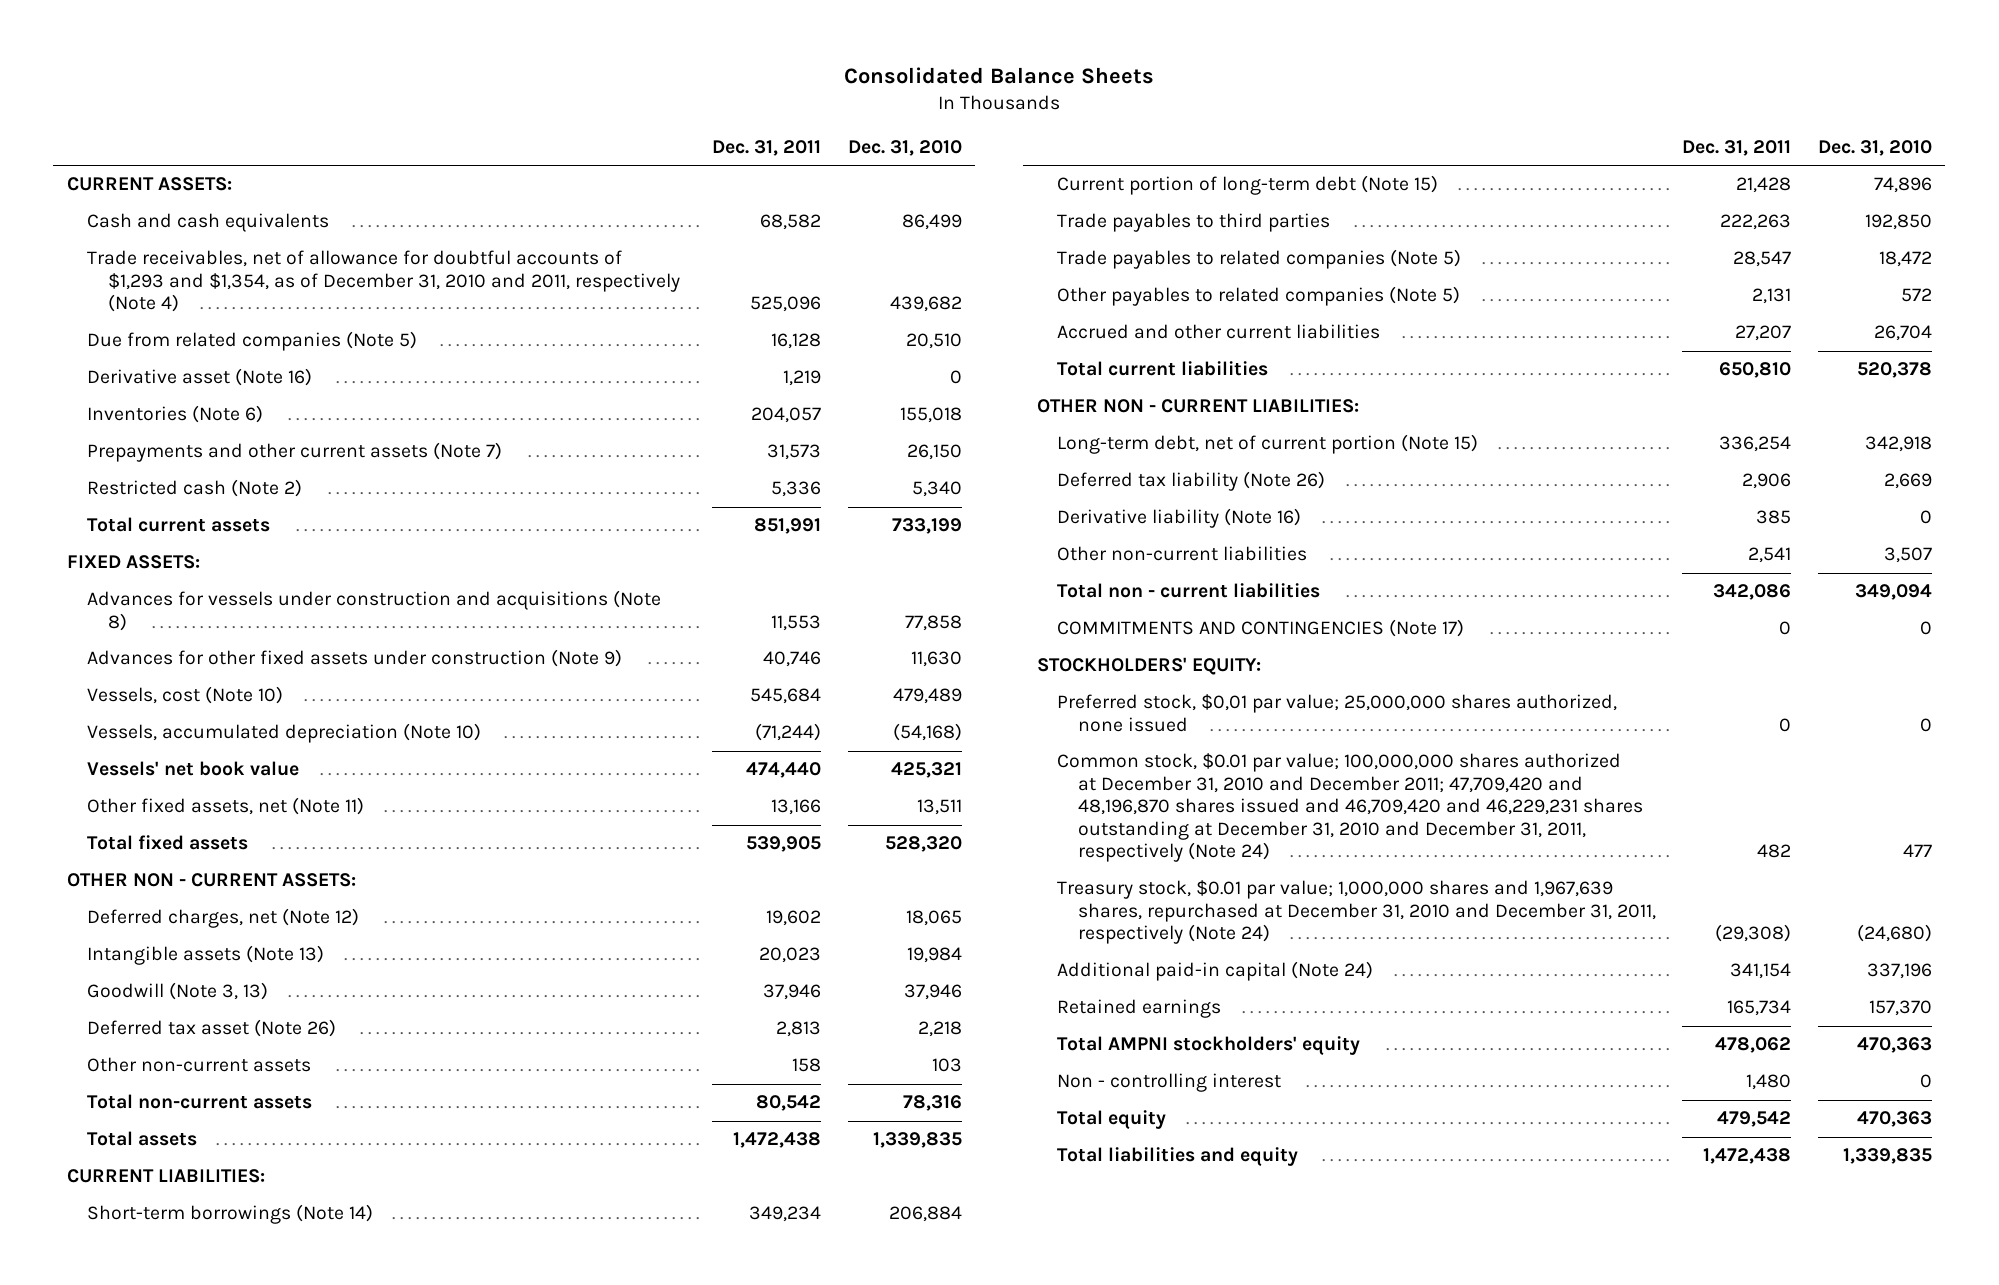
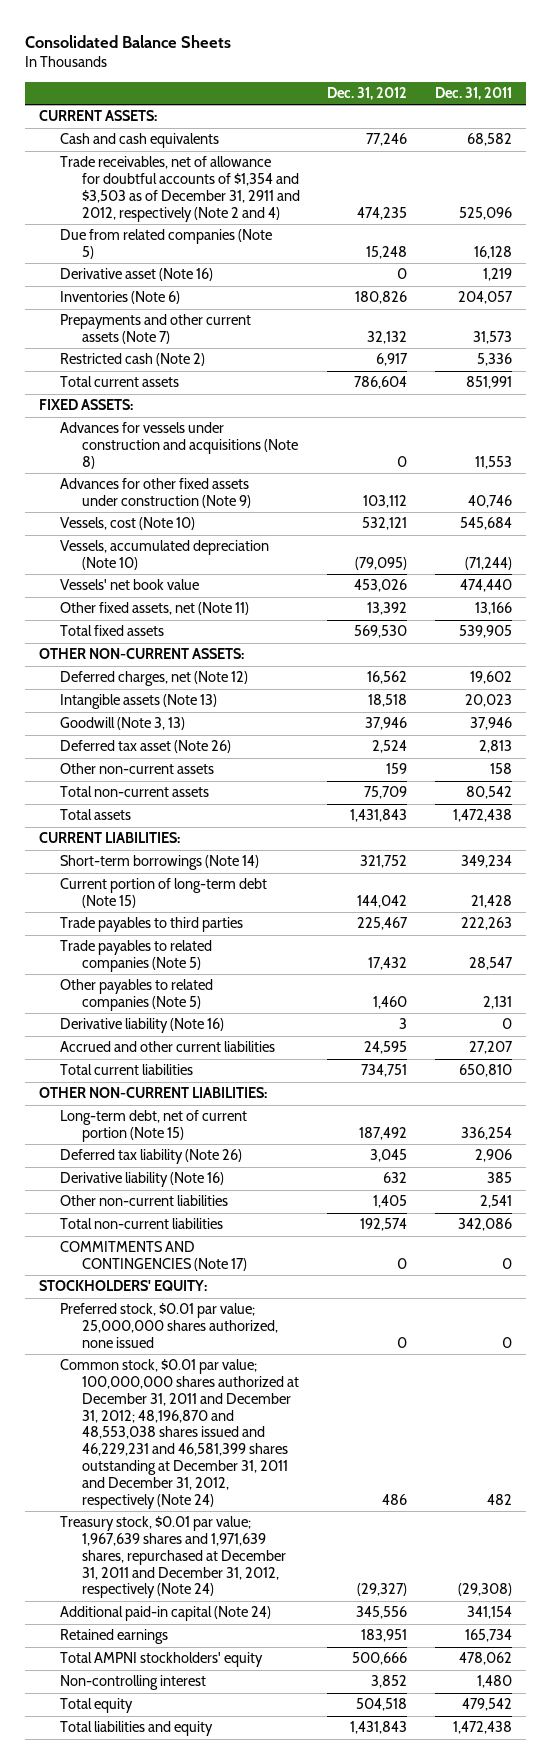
- | Dec. 31, 2011 | Dec. 31, 2010
+ | Dec. 31, 2012 | Dec. 31, 2011
- Trade receivables, net of allowance for doubtful accounts of $1,293 and $1,354, as of December 31, 2010 and 2011, respectively (Note 4) | 525,096 | 439,682
+ Trade receivables, net of allowance for doubtful accounts of $1,354 and $3,503 as of December 31, 2911 and 2012, respectively (Note 2 and 4) | 474,235 | 525,096
- OTHER NON - CURRENT ASSETS:
+ OTHER NON-CURRENT ASSETS:
+ Derivative liability (Note 16) | 3 | 0
- OTHER NON - CURRENT LIABILITIES:
+ OTHER NON-CURRENT LIABILITIES:
- Total non - current liabilities | 342,086 | 349,094
+ Total non-current liabilities | 192,574 | 342,086
- Preferred stock, $0,01 par value; 25,000,000 shares authorized, none issued | 0 | 0
- Common stock, $0.01 par value; 100,000,000 shares authorized at December 31, 2010 and December 2011; 47,709,420 and 48,196,870 shares issued and 46,709,420 and 46,229,231 shares outstanding at December 31, 2010 and December 31, 2011, respectively (Note 24) | 482 | 477
- Treasury stock, $0.01 par value; 1,000,000 shares and 1,967,639 shares, repurchased at December 31, 2010 and December 31, 2011, respectively (Note 24) | (29,308) | (24,680)
+ Preferred stock, $0.01 par value; 25,000,000 shares authorized, none issued | 0 | 0
+ Common stock, $0.01 par value; 100,000,000 shares authorized at December 31, 2011 and December 31, 2012; 48,196,870 and 48,553,038 shares issued and 46,229,231 and 46,581,399 shares outstanding at December 31, 2011 and December 31, 2012, respectively (Note 24) | 486 | 482
+ Treasury stock, $0.01 par value; 1,967,639 shares and 1,971,639 shares, repurchased at December 31, 2011 and December 31, 2012, respectively (Note 24) | (29,327) | (29,308)
- Non - controlling interest | 1,480 | 0
+ Non-controlling interest | 3,852 | 1,480

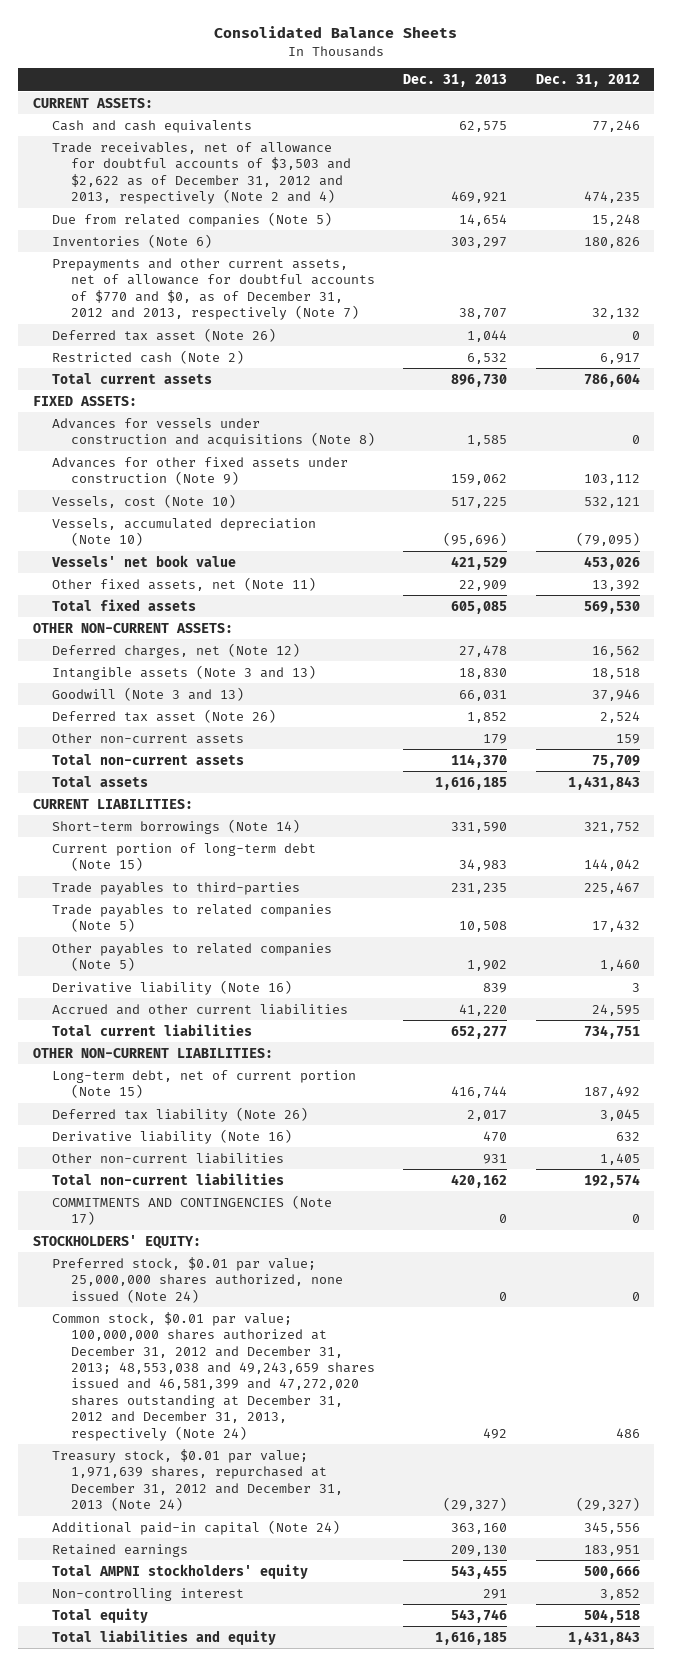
- | Dec. 31, 2012 | Dec. 31, 2011
+ | Dec. 31, 2013 | Dec. 31, 2012
- Trade receivables, net of allowance for doubtful accounts of $1,354 and $3,503 as of December 31, 2911 and 2012, respectively (Note 2 and 4) | 474,235 | 525,096
+ Trade receivables, net of allowance for doubtful accounts of $3,503 and $2,622 as of December 31, 2012 and 2013, respectively (Note 2 and 4) | 469,921 | 474,235
- Derivative asset (Note 16) | 0 | 1,219
- Prepayments and other current assets (Note 7) | 32,132 | 31,573
+ Prepayments and other current assets, net of allowance for doubtful accounts of $770 and $0, as of December 31, 2012 and 2013, respectively (Note 7) | 38,707 | 32,132
+ Deferred tax asset (Note 26) | 1,044 | 0
- Intangible assets (Note 13) | 18,518 | 20,023
- Goodwill (Note 3, 13) | 37,946 | 37,946
+ Intangible assets (Note 3 and 13) | 18,830 | 18,518
+ Goodwill (Note 3 and 13) | 66,031 | 37,946
- Trade payables to third parties | 225,467 | 222,263
+ Trade payables to third-parties | 231,235 | 225,467
- Preferred stock, $0.01 par value; 25,000,000 shares authorized, none issued | 0 | 0
- Common stock, $0.01 par value; 100,000,000 shares authorized at December 31, 2011 and December 31, 2012; 48,196,870 and 48,553,038 shares issued and 46,229,231 and 46,581,399 shares outstanding at December 31, 2011 and December 31, 2012, respectively (Note 24) | 486 | 482
- Treasury stock, $0.01 par value; 1,967,639 shares and 1,971,639 shares, repurchased at December 31, 2011 and December 31, 2012, respectively (Note 24) | (29,327) | (29,308)
+ Preferred stock, $0.01 par value; 25,000,000 shares authorized, none issued (Note 24) | 0 | 0
+ Common stock, $0.01 par value; 100,000,000 shares authorized at December 31, 2012 and December 31, 2013; 48,553,038 and 49,243,659 shares issued and 46,581,399 and 47,272,020 shares outstanding at December 31, 2012 and December 31, 2013, respectively (Note 24) | 492 | 486
+ Treasury stock, $0.01 par value; 1,971,639 shares, repurchased at December 31, 2012 and December 31, 2013 (Note 24) | (29,327) | (29,327)

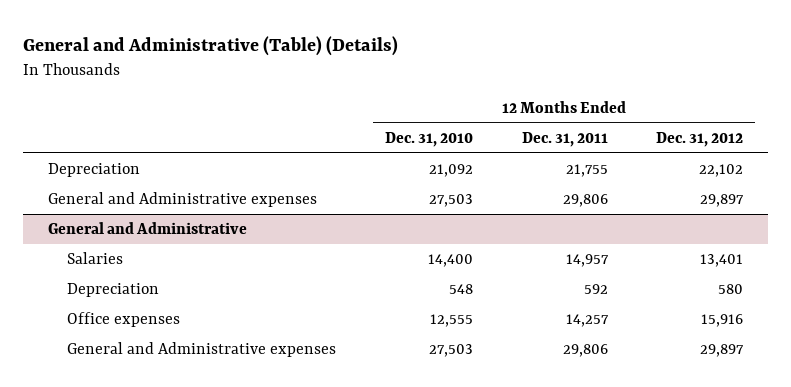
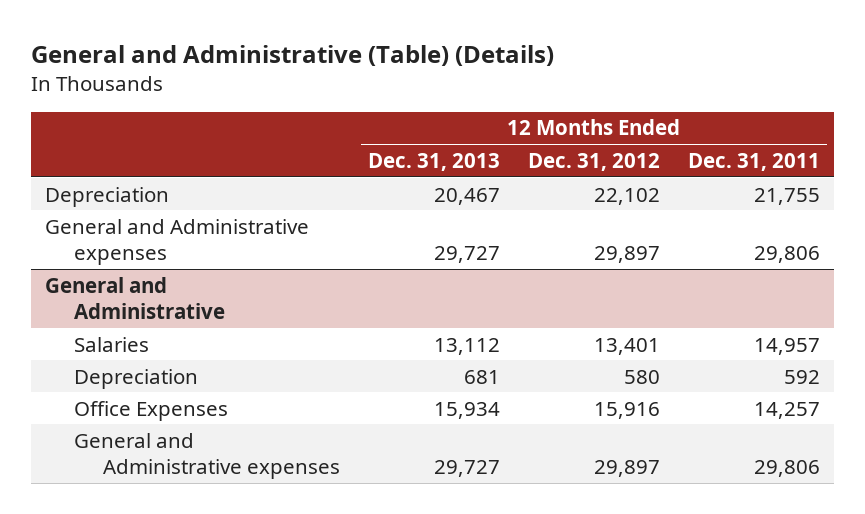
- | 12 Months Ended Dec. 31, 2010 | 12 Months Ended Dec. 31, 2011 | 12 Months Ended Dec. 31, 2012
+ | 12 Months Ended Dec. 31, 2013 | 12 Months Ended Dec. 31, 2012 | 12 Months Ended Dec. 31, 2011
@ General and Administrative
- Office expenses | 12,555 | 14,257 | 15,916
+ Office Expenses | 15,934 | 15,916 | 14,257

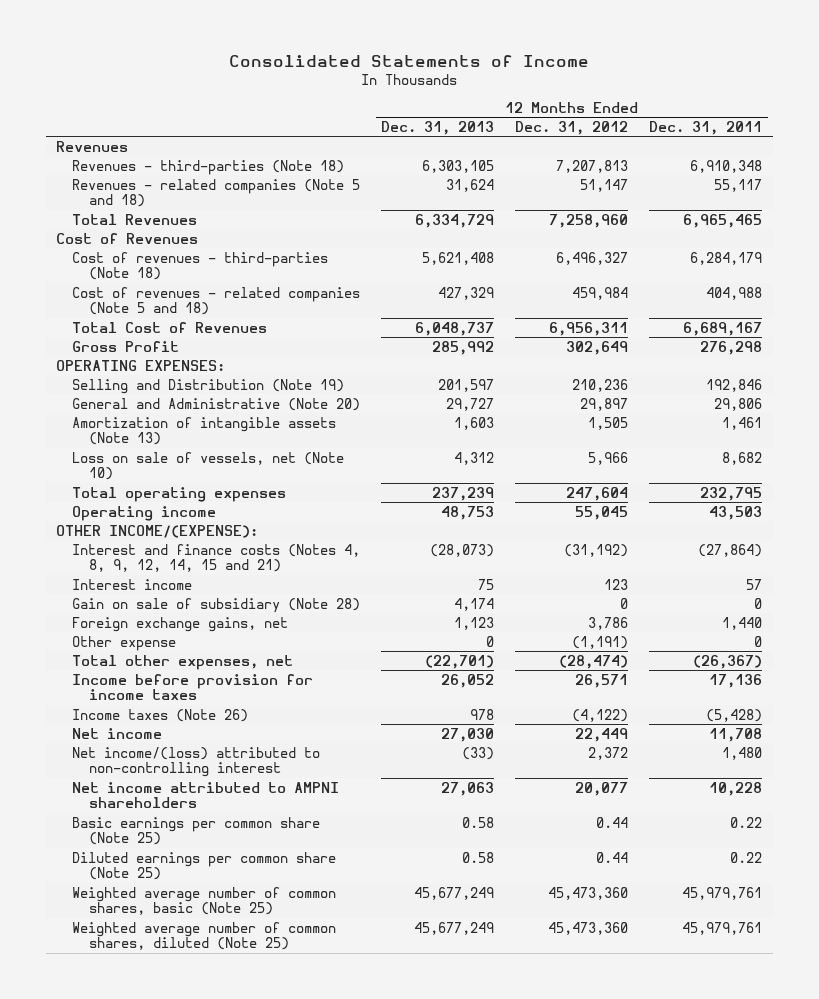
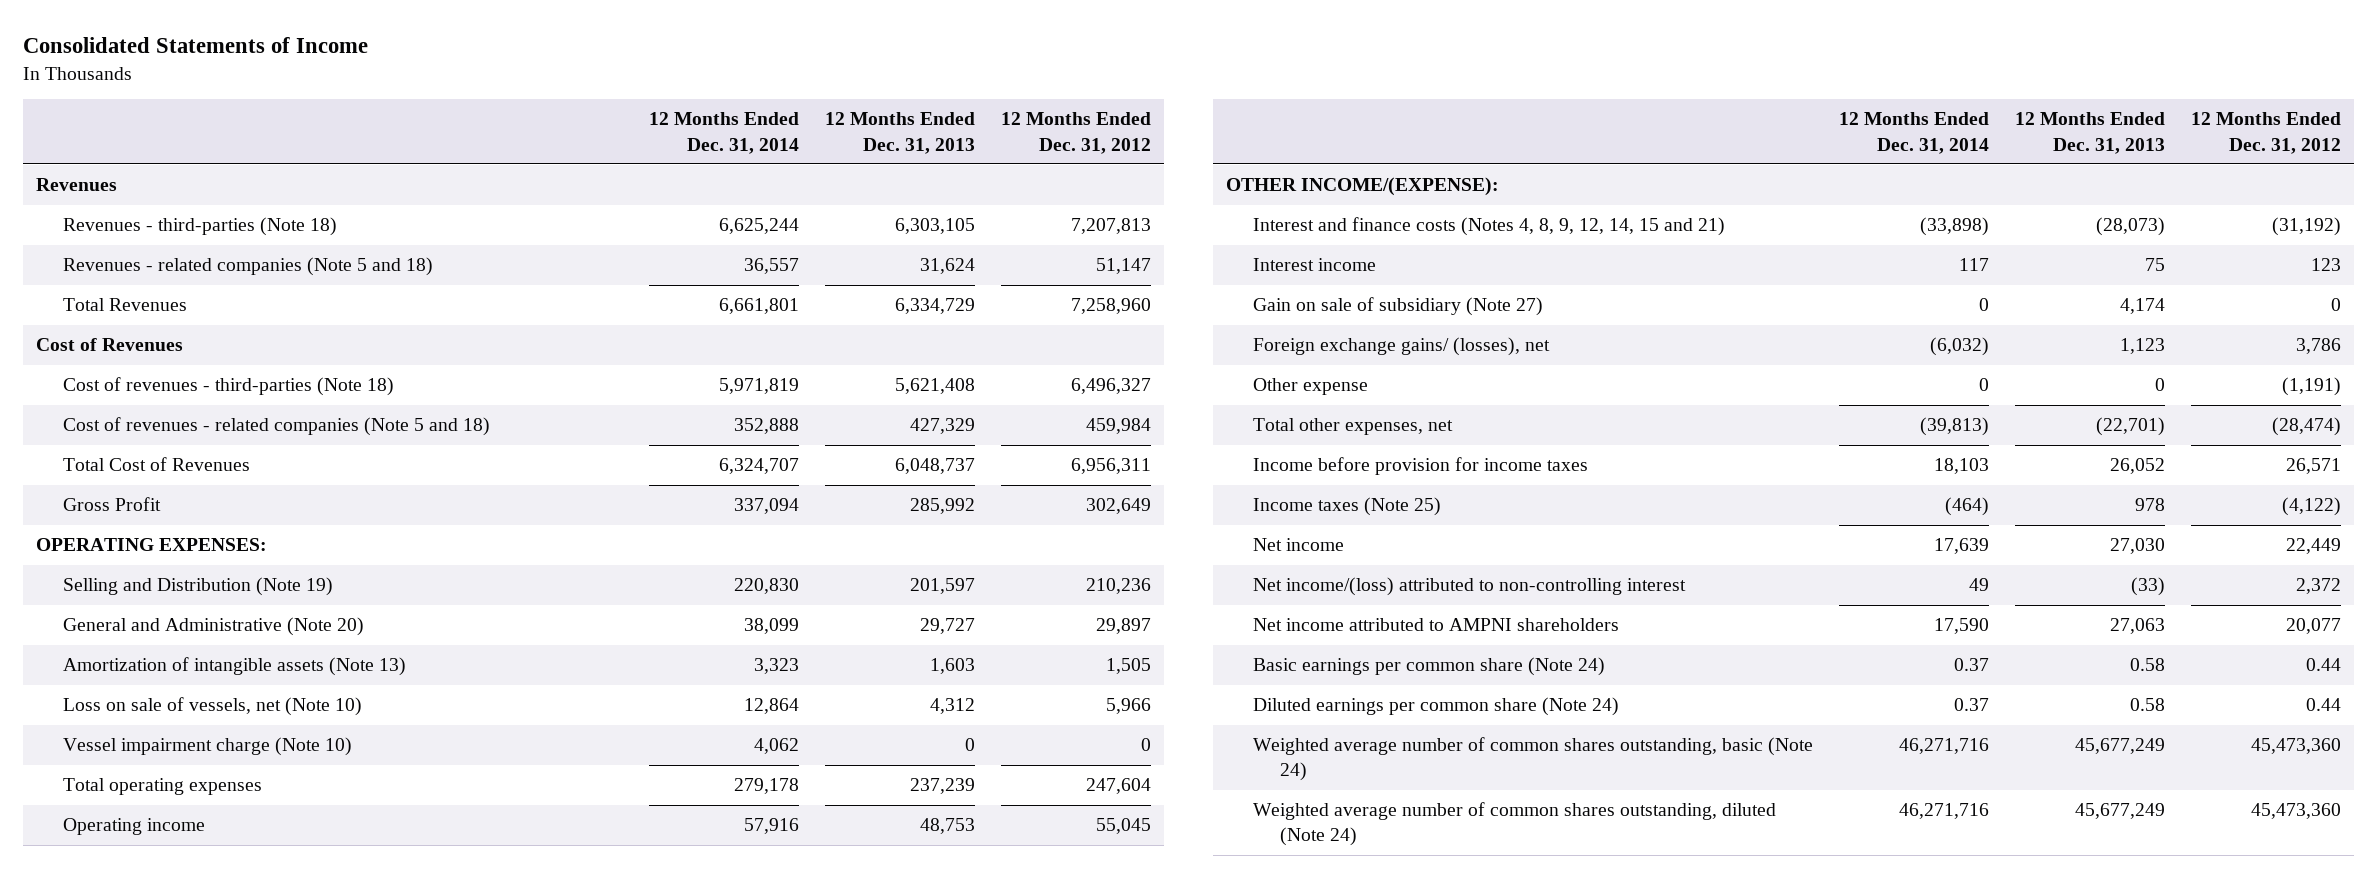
- | 12 Months Ended Dec. 31, 2013 | 12 Months Ended Dec. 31, 2012 | 12 Months Ended Dec. 31, 2011
+ | 12 Months Ended Dec. 31, 2014 | 12 Months Ended Dec. 31, 2013 | 12 Months Ended Dec. 31, 2012
+ Vessel impairment charge (Note 10) | 4,062 | 0 | 0
- Gain on sale of subsidiary (Note 28) | 4,174 | 0 | 0
- Foreign exchange gains, net | 1,123 | 3,786 | 1,440
+ Gain on sale of subsidiary (Note 27) | 0 | 4,174 | 0
+ Foreign exchange gains/ (losses), net | (6,032) | 1,123 | 3,786
- Income taxes (Note 26) | 978 | (4,122) | (5,428)
+ Income taxes (Note 25) | (464) | 978 | (4,122)
- Basic earnings per common share (Note 25) | 0.58 | 0.44 | 0.22
- Diluted earnings per common share (Note 25) | 0.58 | 0.44 | 0.22
- Weighted average number of common shares, basic (Note 25) | 45,677,249 | 45,473,360 | 45,979,761
- Weighted average number of common shares, diluted (Note 25) | 45,677,249 | 45,473,360 | 45,979,761
+ Basic earnings per common share (Note 24) | 0.37 | 0.58 | 0.44
+ Diluted earnings per common share (Note 24) | 0.37 | 0.58 | 0.44
+ Weighted average number of common shares outstanding, basic (Note 24) | 46,271,716 | 45,677,249 | 45,473,360
+ Weighted average number of common shares outstanding, diluted (Note 24) | 46,271,716 | 45,677,249 | 45,473,360

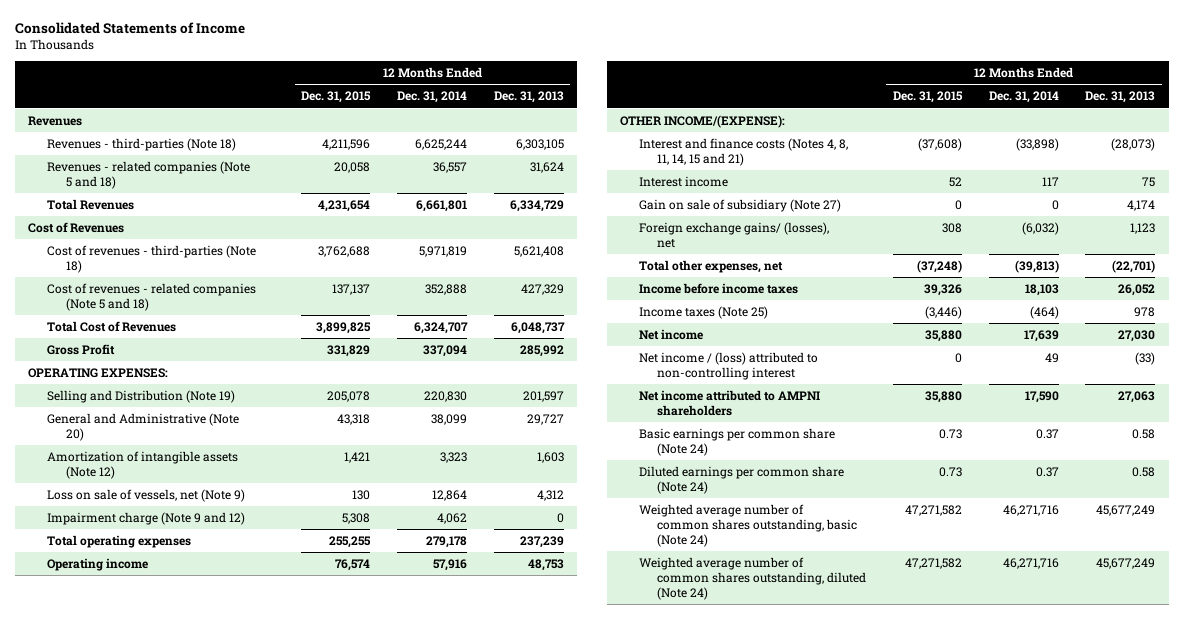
- | 12 Months Ended Dec. 31, 2014 | 12 Months Ended Dec. 31, 2013 | 12 Months Ended Dec. 31, 2012
+ | 12 Months Ended Dec. 31, 2015 | 12 Months Ended Dec. 31, 2014 | 12 Months Ended Dec. 31, 2013
- Amortization of intangible assets (Note 13) | 3,323 | 1,603 | 1,505
- Loss on sale of vessels, net (Note 10) | 12,864 | 4,312 | 5,966
- Vessel impairment charge (Note 10) | 4,062 | 0 | 0
+ Amortization of intangible assets (Note 12) | 1,421 | 3,323 | 1,603
+ Loss on sale of vessels, net (Note 9) | 130 | 12,864 | 4,312
+ Impairment charge (Note 9 and 12) | 5,308 | 4,062 | 0
- Interest and finance costs (Notes 4, 8, 9, 12, 14, 15 and 21) | (33,898) | (28,073) | (31,192)
+ Interest and finance costs (Notes 4, 8, 11, 14, 15 and 21) | (37,608) | (33,898) | (28,073)
- Other expense | 0 | 0 | (1,191)
- Income before provision for income taxes | 18,103 | 26,052 | 26,571
+ Income before income taxes | 39,326 | 18,103 | 26,052
- Net income/(loss) attributed to non-controlling interest | 49 | (33) | 2,372
+ Net income / (loss) attributed to non-controlling interest | 0 | 49 | (33)

